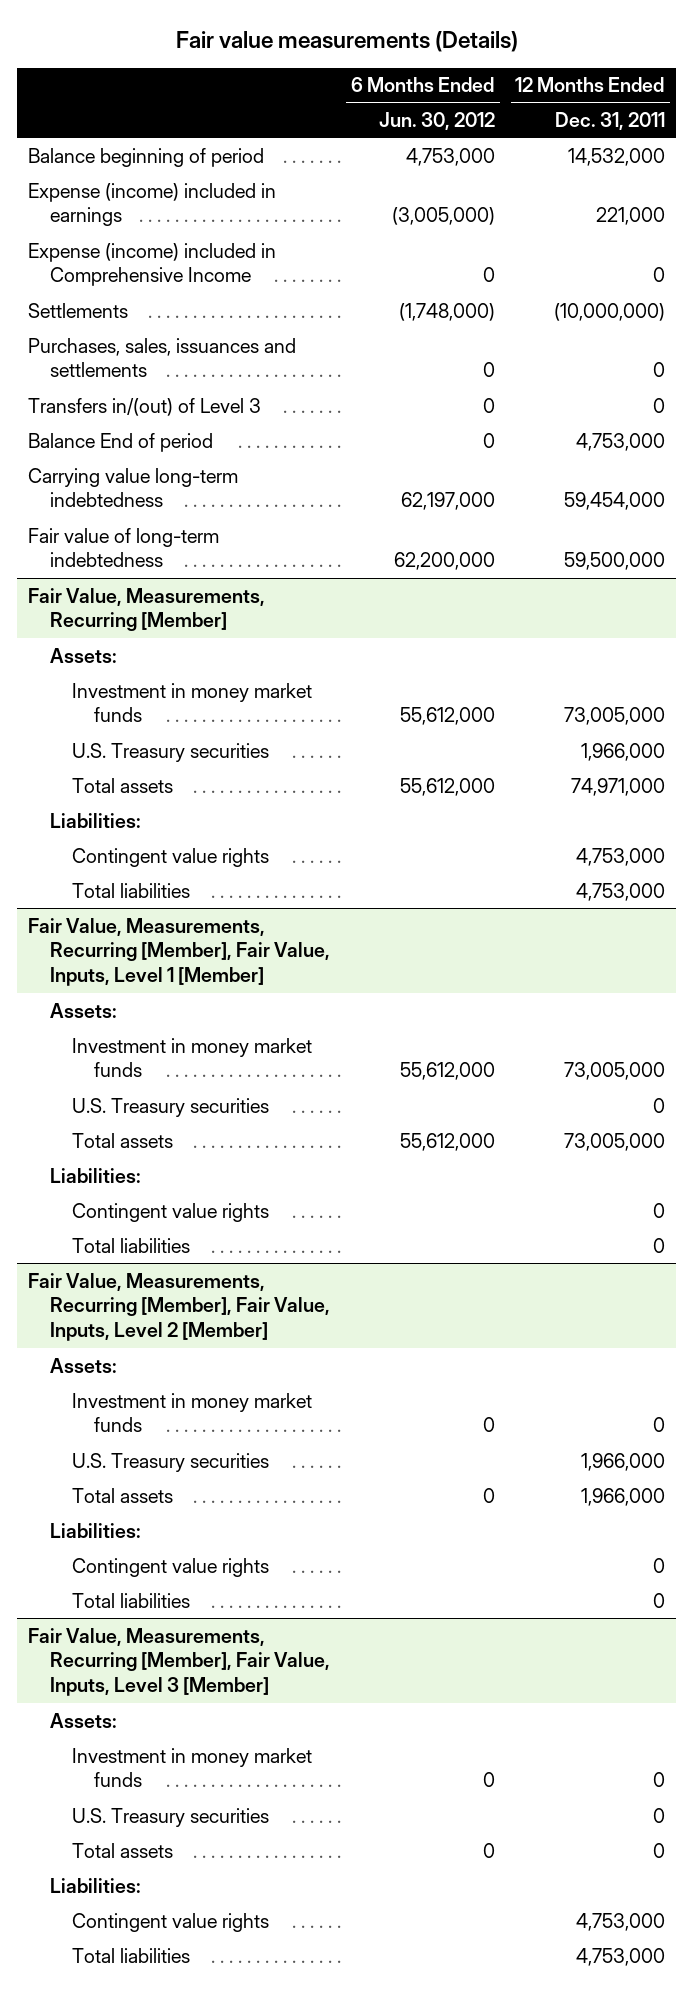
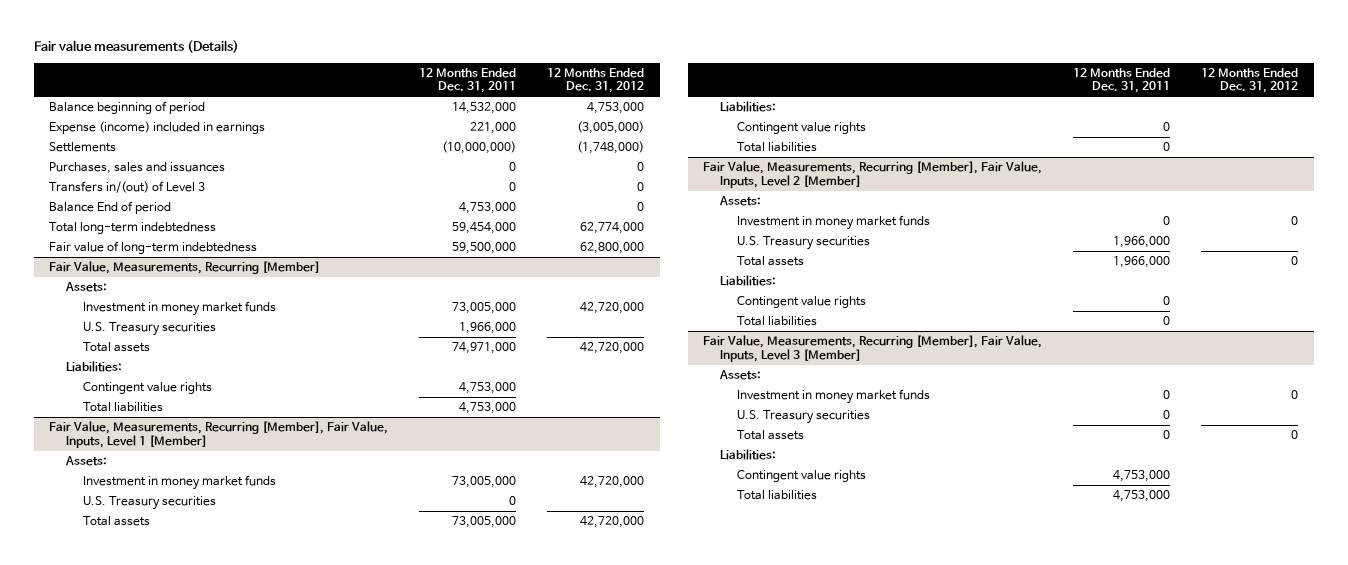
- | 6 Months Ended Jun. 30, 2012 | 12 Months Ended Dec. 31, 2011
+ | 12 Months Ended Dec. 31, 2011 | 12 Months Ended Dec. 31, 2012
- Expense (income) included in Comprehensive Income | 0 | 0
- Purchases, sales, issuances and settlements | 0 | 0
+ Purchases, sales and issuances | 0 | 0
- Carrying value long-term indebtedness | 62,197,000 | 59,454,000
+ Total long-term indebtedness | 59,454,000 | 62,774,000

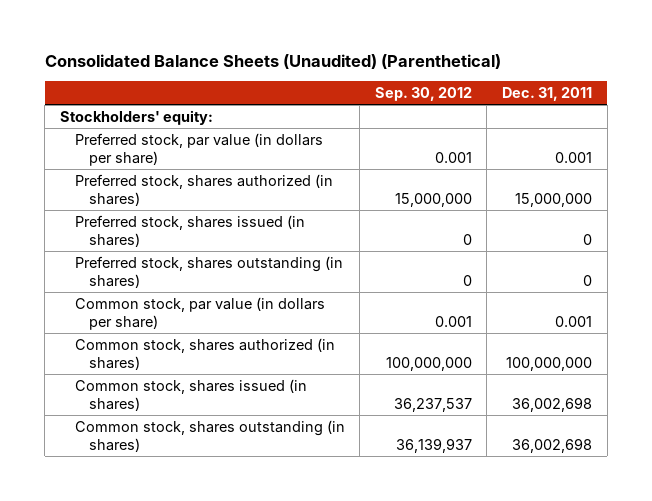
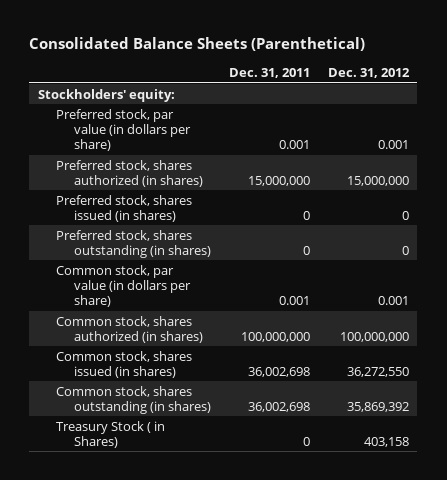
- Consolidated Balance Sheets (Unaudited) (Parenthetical)
+ Consolidated Balance Sheets (Parenthetical)
- | Sep. 30, 2012 | Dec. 31, 2011
+ | Dec. 31, 2011 | Dec. 31, 2012
+ Treasury Stock ( in Shares) | 0 | 403,158

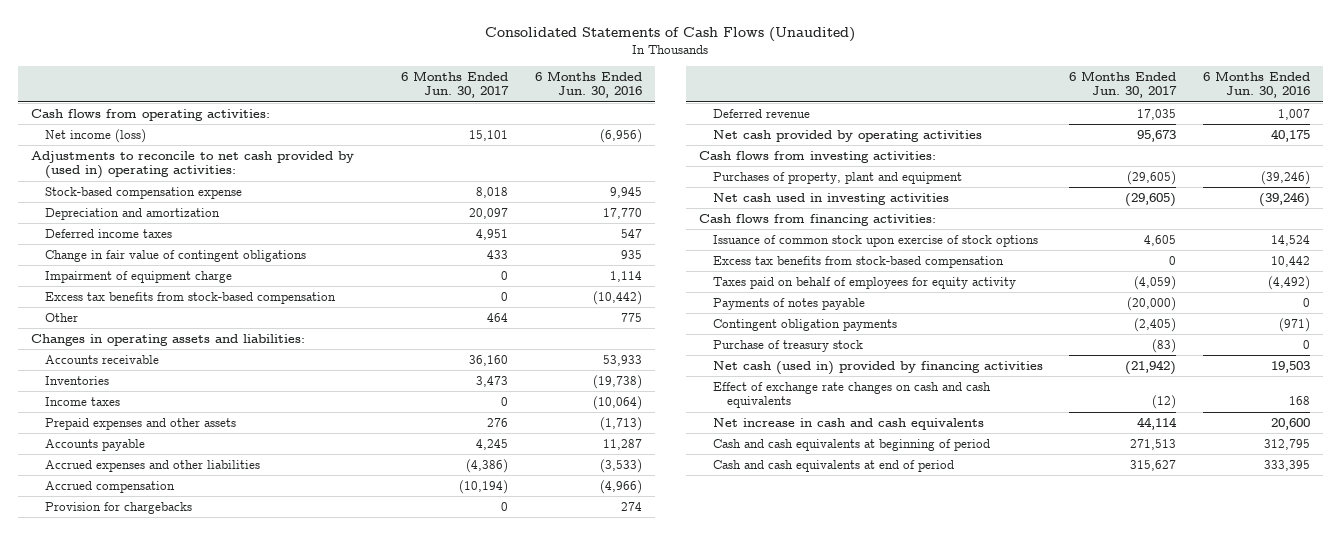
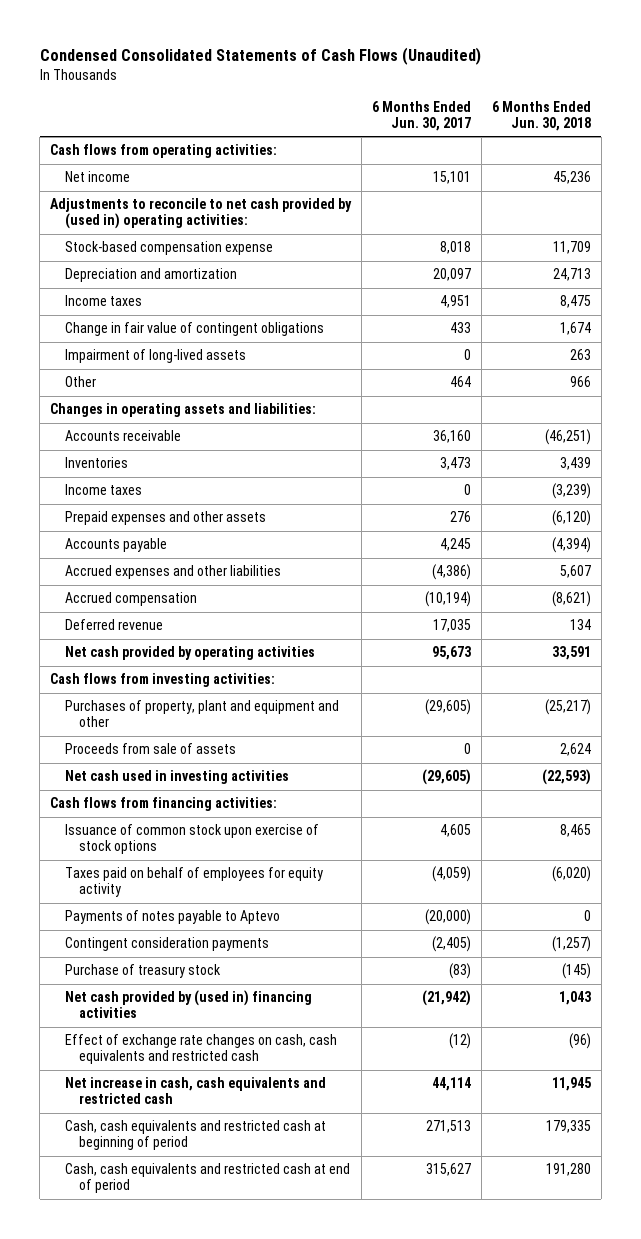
- Consolidated Statements of Cash Flows (Unaudited)
+ Condensed Consolidated Statements of Cash Flows (Unaudited)
- | 6 Months Ended Jun. 30, 2017 | 6 Months Ended Jun. 30, 2016
+ | 6 Months Ended Jun. 30, 2017 | 6 Months Ended Jun. 30, 2018
- Net income (loss) | 15,101 | (6,956)
+ Net income | 15,101 | 45,236
- Deferred income taxes | 4,951 | 547
+ Income taxes | 4,951 | 8,475
- Impairment of equipment charge | 0 | 1,114
- Excess tax benefits from stock-based compensation | 0 | (10,442)
+ Impairment of long-lived assets | 0 | 263
- Provision for chargebacks | 0 | 274
- Purchases of property, plant and equipment | (29,605) | (39,246)
+ Purchases of property, plant and equipment and other | (29,605) | (25,217)
+ Proceeds from sale of assets | 0 | 2,624
- Excess tax benefits from stock-based compensation | 0 | 10,442
- Payments of notes payable | (20,000) | 0
- Contingent obligation payments | (2,405) | (971)
+ Payments of notes payable to Aptevo | (20,000) | 0
+ Contingent consideration payments | (2,405) | (1,257)
- Net cash (used in) provided by financing activities | (21,942) | 19,503
- Effect of exchange rate changes on cash and cash equivalents | (12) | 168
- Net increase in cash and cash equivalents | 44,114 | 20,600
- Cash and cash equivalents at beginning of period | 271,513 | 312,795
- Cash and cash equivalents at end of period | 315,627 | 333,395
+ Net cash provided by (used in) financing activities | (21,942) | 1,043
+ Effect of exchange rate changes on cash, cash equivalents and restricted cash | (12) | (96)
+ Net increase in cash, cash equivalents and restricted cash | 44,114 | 11,945
+ Cash, cash equivalents and restricted cash at beginning of period | 271,513 | 179,335
+ Cash, cash equivalents and restricted cash at end of period | 315,627 | 191,280

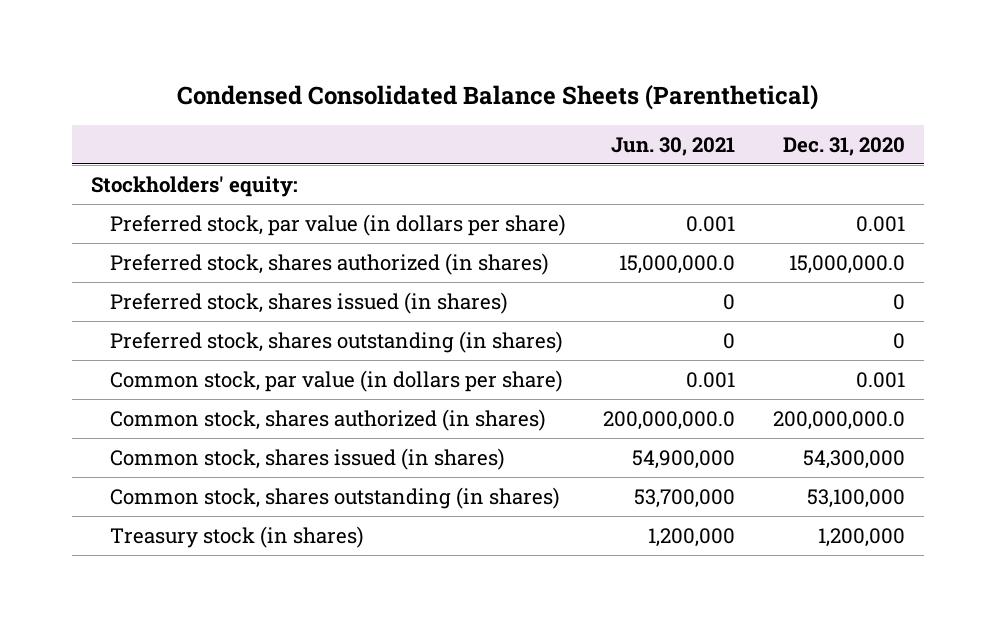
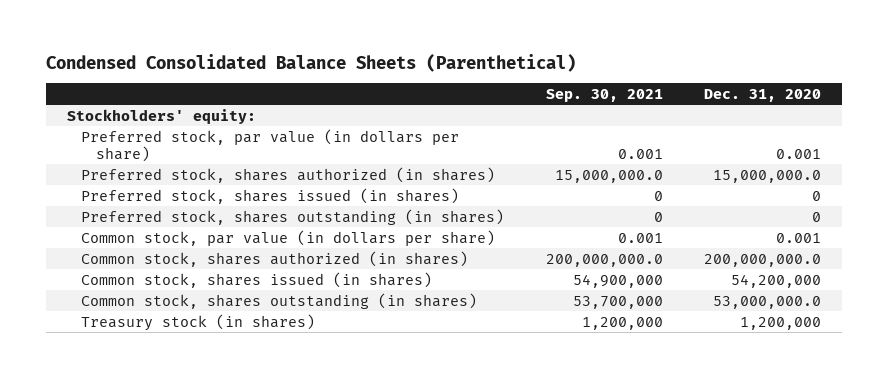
- | Jun. 30, 2021 | Dec. 31, 2020
+ | Sep. 30, 2021 | Dec. 31, 2020
- Common stock, shares issued (in shares) | 54,900,000 | 54,300,000
- Common stock, shares outstanding (in shares) | 53,700,000 | 53,100,000
+ Common stock, shares issued (in shares) | 54,900,000 | 54,200,000
+ Common stock, shares outstanding (in shares) | 53,700,000 | 53,000,000.0

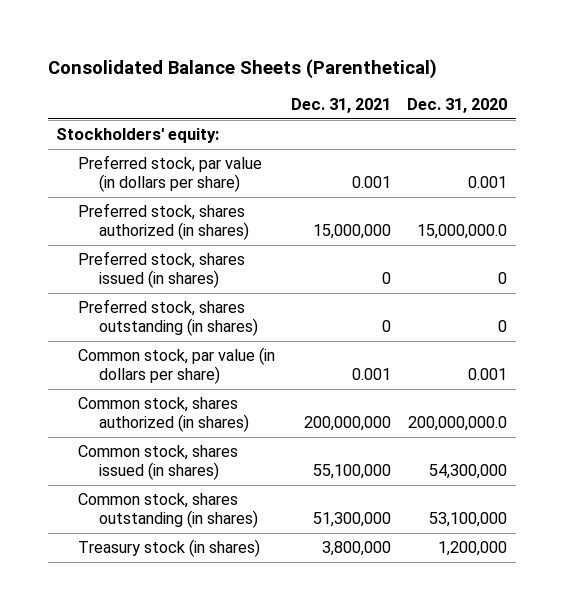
- Condensed Consolidated Balance Sheets (Parenthetical)
+ Consolidated Balance Sheets (Parenthetical)
- | Sep. 30, 2021 | Dec. 31, 2020
+ | Dec. 31, 2021 | Dec. 31, 2020
- Common stock, shares issued (in shares) | 54,900,000 | 54,200,000
- Common stock, shares outstanding (in shares) | 53,700,000 | 53,000,000.0
+ Common stock, shares issued (in shares) | 55,100,000 | 54,300,000
+ Common stock, shares outstanding (in shares) | 51,300,000 | 53,100,000

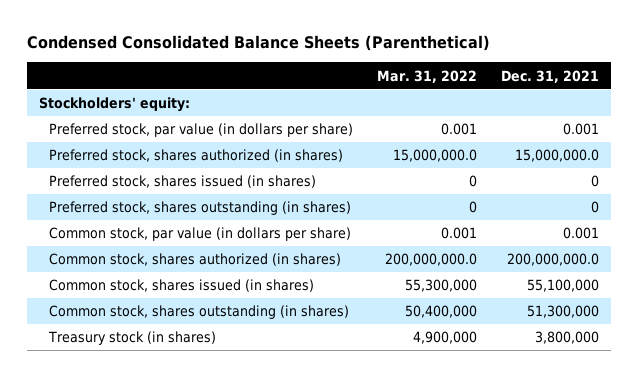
- Consolidated Balance Sheets (Parenthetical)
+ Condensed Consolidated Balance Sheets (Parenthetical)
- | Dec. 31, 2021 | Dec. 31, 2020
+ | Mar. 31, 2022 | Dec. 31, 2021
- Preferred stock, shares authorized (in shares) | 15,000,000 | 15,000,000.0
+ Preferred stock, shares authorized (in shares) | 15,000,000.0 | 15,000,000.0
- Common stock, shares authorized (in shares) | 200,000,000 | 200,000,000.0
+ Common stock, shares authorized (in shares) | 200,000,000.0 | 200,000,000.0

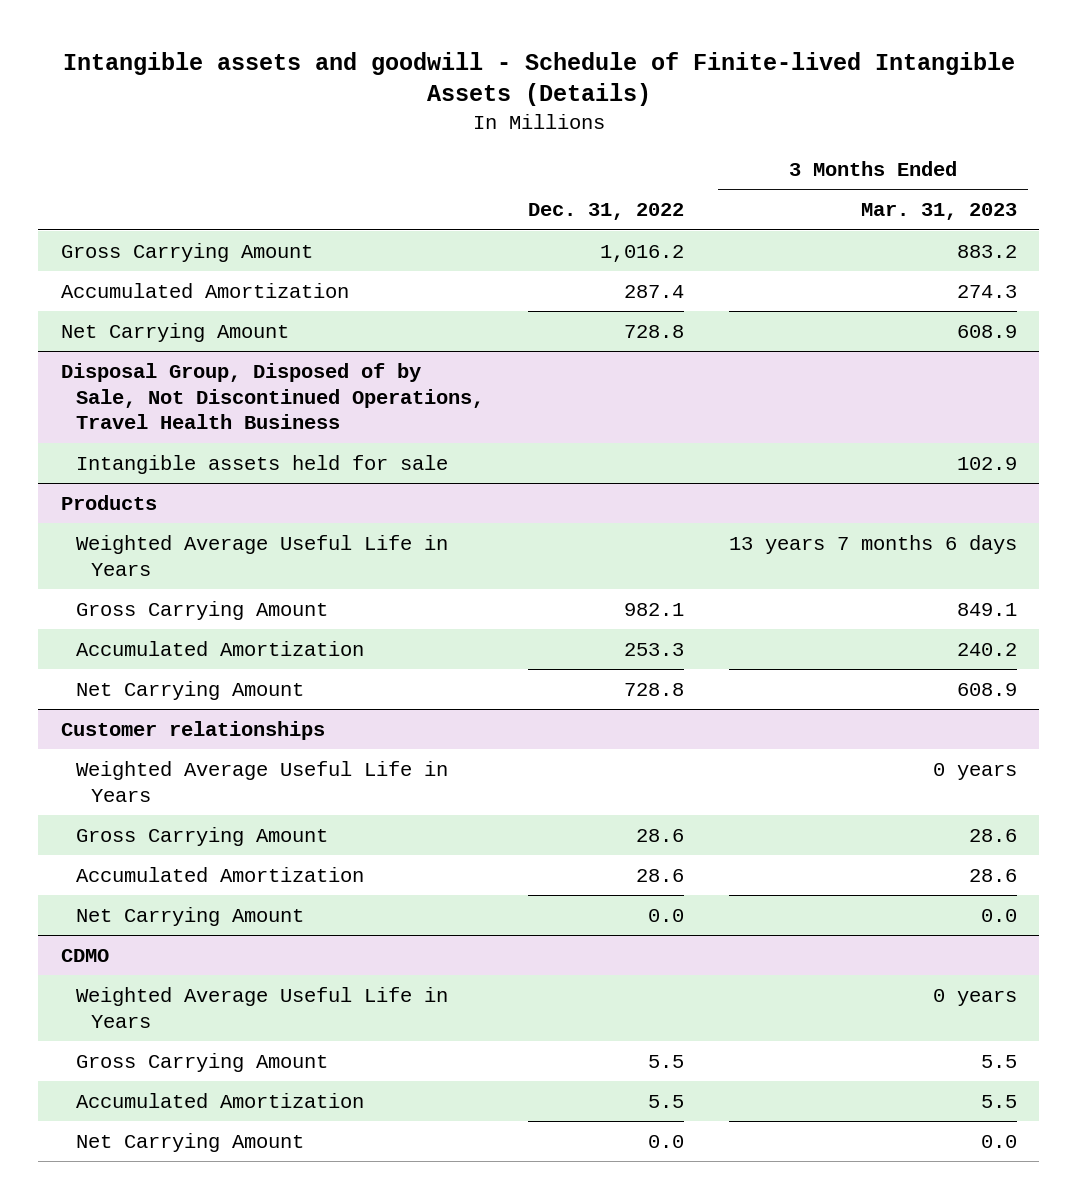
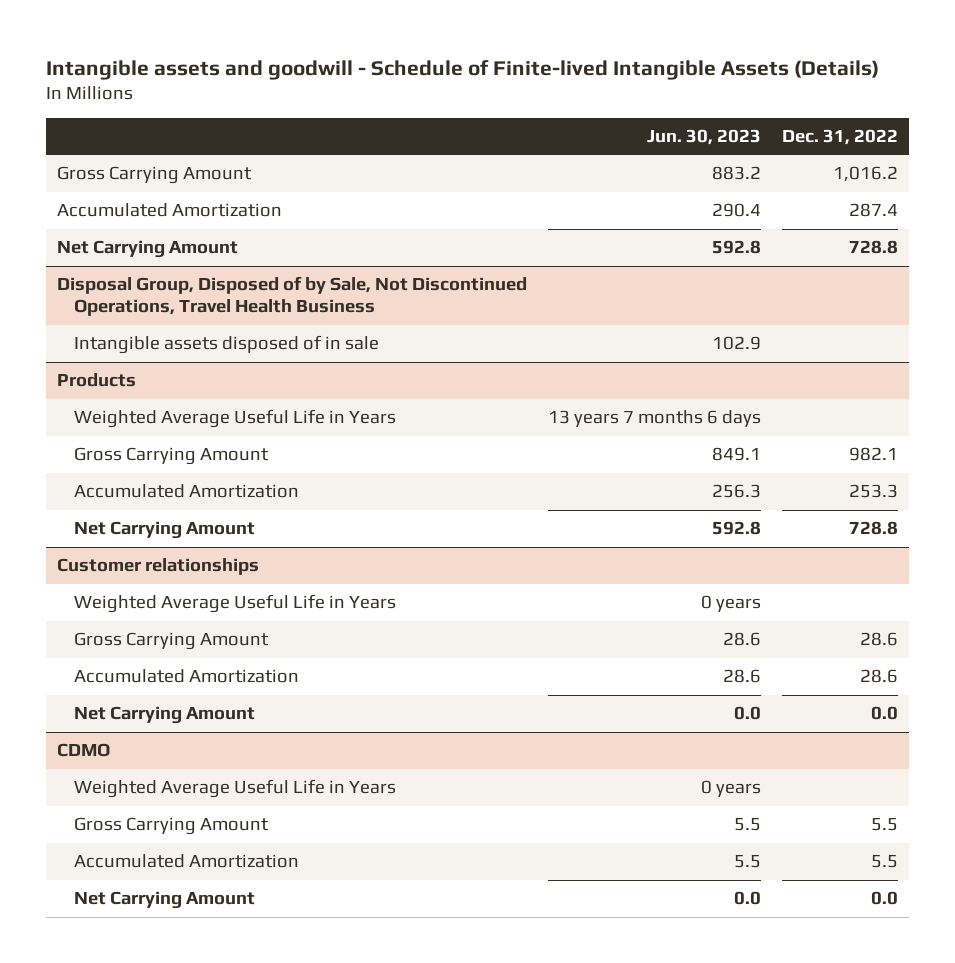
- | Dec. 31, 2022 | 3 Months Ended Mar. 31, 2023
+ | Jun. 30, 2023 | Dec. 31, 2022
@ Disposal Group, Disposed of by Sale, Not Discontinued Operations, Travel Health Business
- Intangible assets held for sale | | 102.9
+ Intangible assets disposed of in sale | 102.9 |

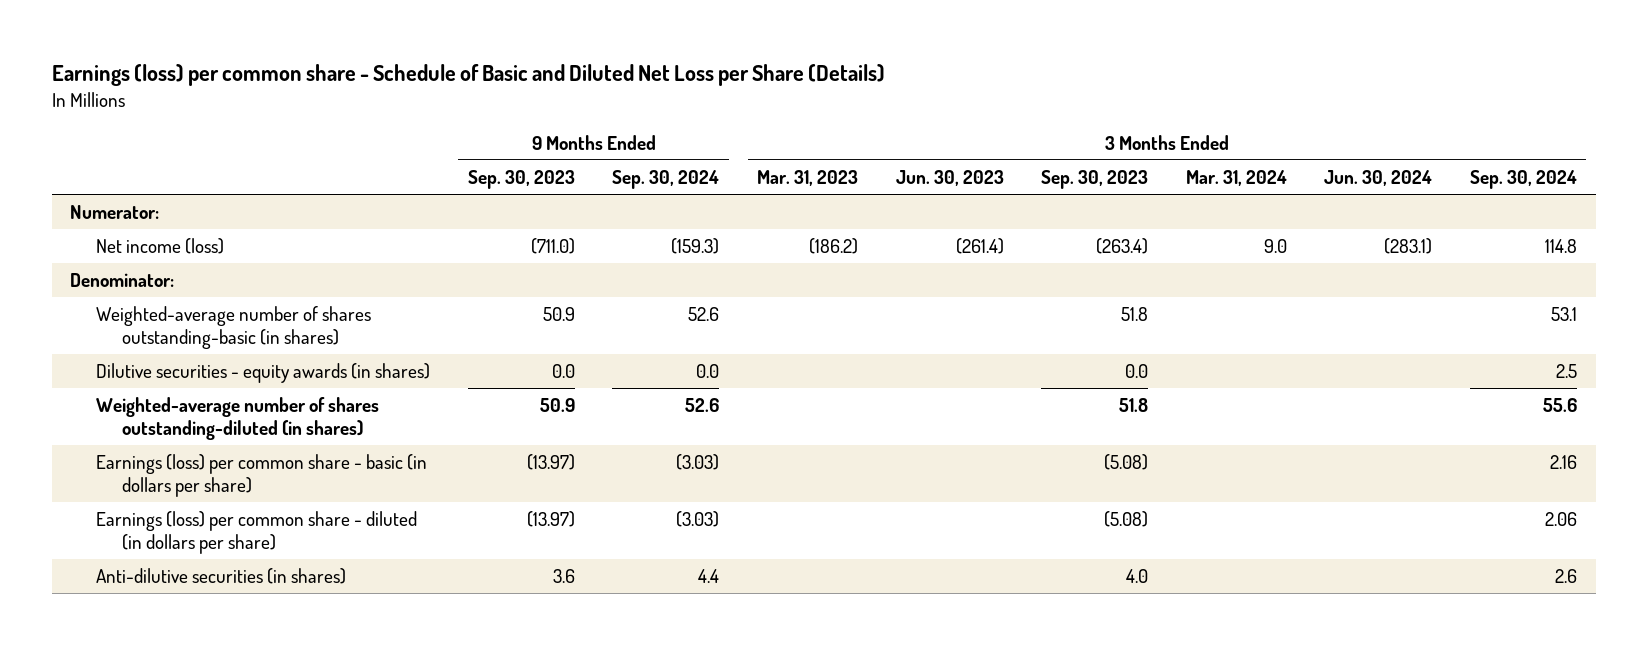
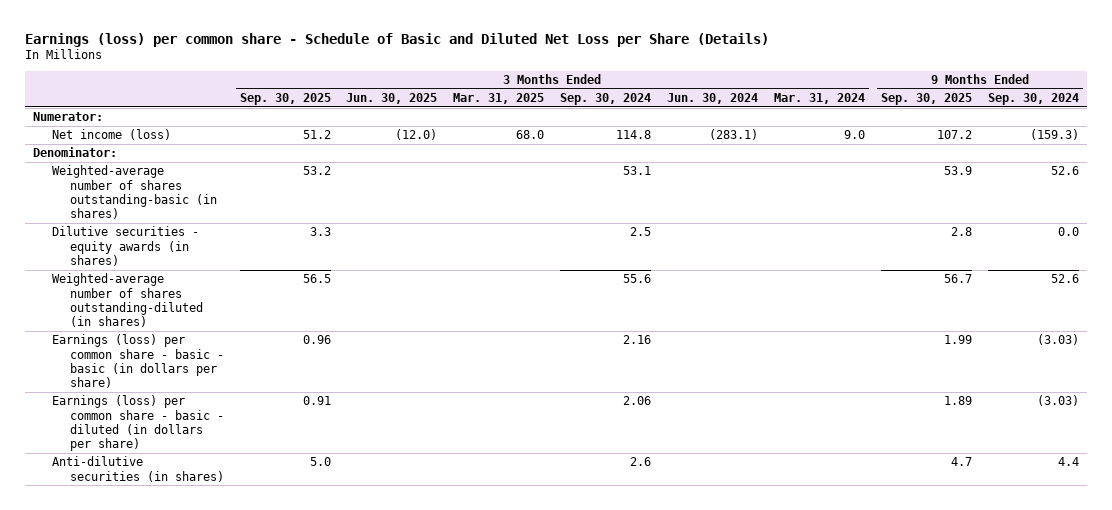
- | 9 Months Ended Sep. 30, 2023 | 9 Months Ended Sep. 30, 2024 | 3 Months Ended Mar. 31, 2023 | 3 Months Ended Jun. 30, 2023 | 3 Months Ended Sep. 30, 2023 | 3 Months Ended Mar. 31, 2024 | 3 Months Ended Jun. 30, 2024 | 3 Months Ended Sep. 30, 2024
+ | 3 Months Ended Sep. 30, 2025 | 3 Months Ended Jun. 30, 2025 | 3 Months Ended Mar. 31, 2025 | 3 Months Ended Sep. 30, 2024 | 3 Months Ended Jun. 30, 2024 | 3 Months Ended Mar. 31, 2024 | 9 Months Ended Sep. 30, 2025 | 9 Months Ended Sep. 30, 2024
- Earnings (loss) per common share - basic (in dollars per share) | (13.97) | (3.03) | | | (5.08) | | | 2.16
- Earnings (loss) per common share - diluted (in dollars per share) | (13.97) | (3.03) | | | (5.08) | | | 2.06
+ Earnings (loss) per common share - basic - basic (in dollars per share) | 0.96 | | | 2.16 | | | 1.99 | (3.03)
+ Earnings (loss) per common share - basic - diluted (in dollars per share) | 0.91 | | | 2.06 | | | 1.89 | (3.03)

